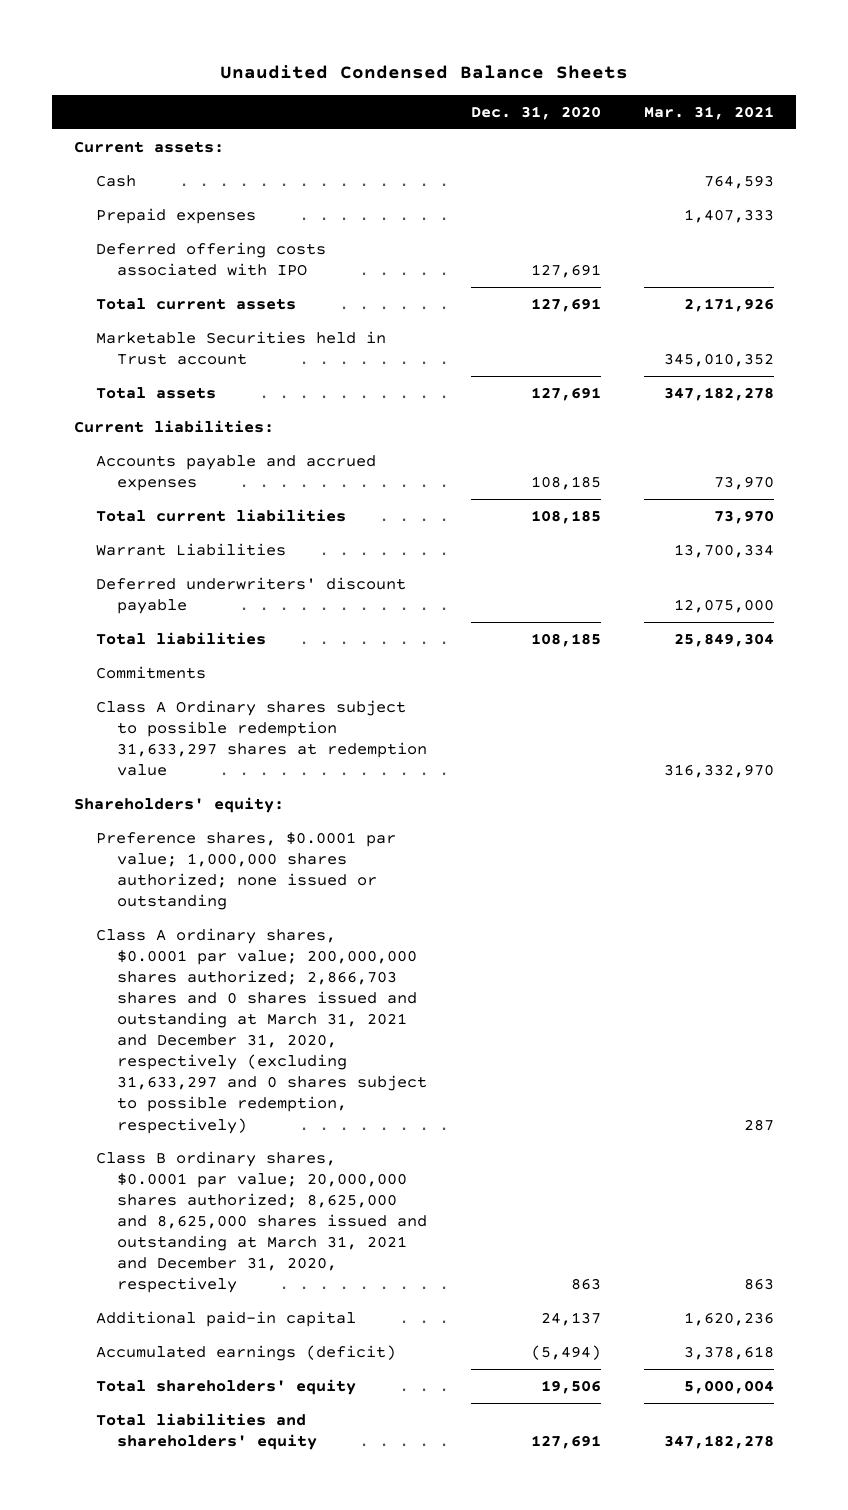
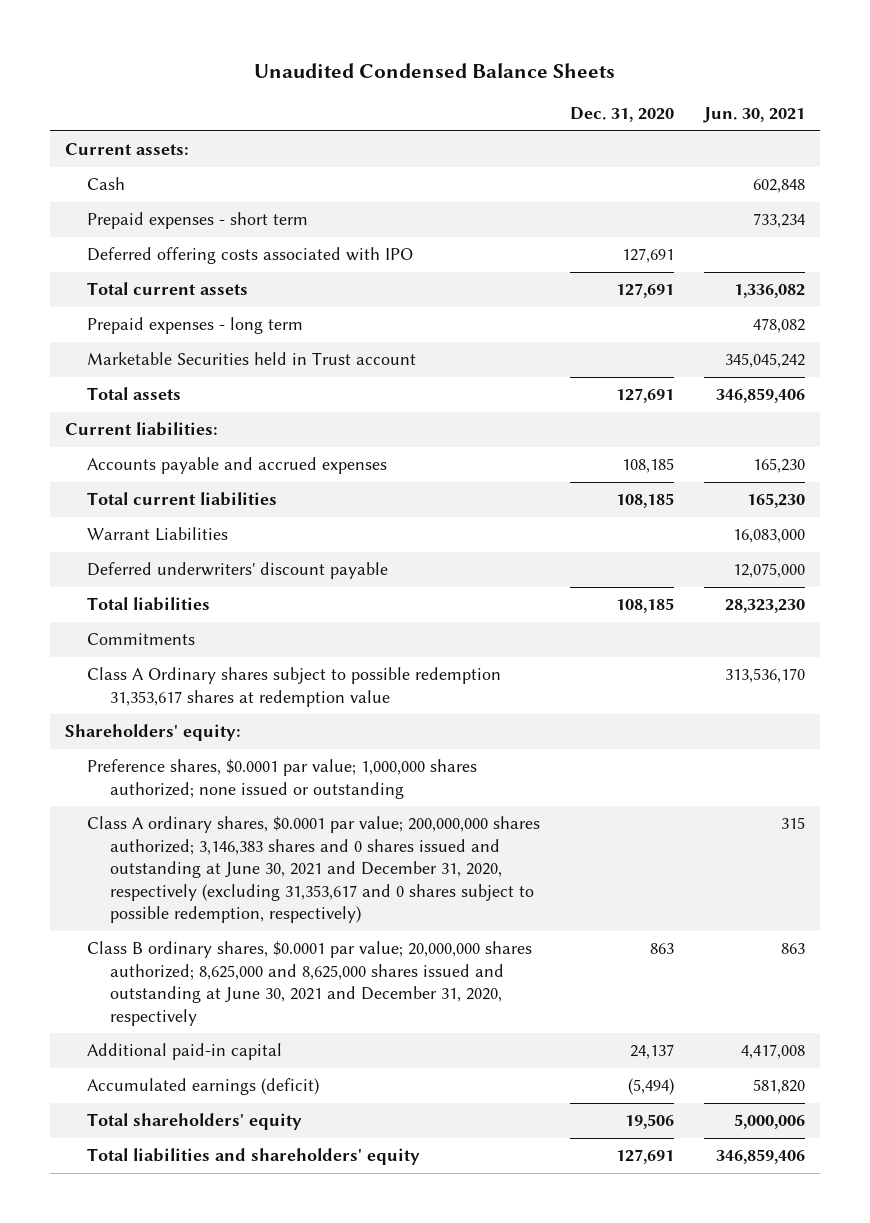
- | Dec. 31, 2020 | Mar. 31, 2021
+ | Dec. 31, 2020 | Jun. 30, 2021
- Prepaid expenses | | 1,407,333
+ Prepaid expenses - short term | | 733,234
+ Prepaid expenses - long term | | 478,082
- Class A Ordinary shares subject to possible redemption 31,633,297 shares at redemption value | | 316,332,970
+ Class A Ordinary shares subject to possible redemption 31,353,617 shares at redemption value | | 313,536,170
- Class A ordinary shares, $0.0001 par value; 200,000,000 shares authorized; 2,866,703 shares and 0 shares issued and outstanding at March 31, 2021 and December 31, 2020, respectively (excluding 31,633,297 and 0 shares subject to possible redemption, respectively) | | 287
- Class B ordinary shares, $0.0001 par value; 20,000,000 shares authorized; 8,625,000 and 8,625,000 shares issued and outstanding at March 31, 2021 and December 31, 2020, respectively | 863 | 863
+ Class A ordinary shares, $0.0001 par value; 200,000,000 shares authorized; 3,146,383 shares and 0 shares issued and outstanding at June 30, 2021 and December 31, 2020, respectively (excluding 31,353,617 and 0 shares subject to possible redemption, respectively) | | 315
+ Class B ordinary shares, $0.0001 par value; 20,000,000 shares authorized; 8,625,000 and 8,625,000 shares issued and outstanding at June 30, 2021 and December 31, 2020, respectively | 863 | 863

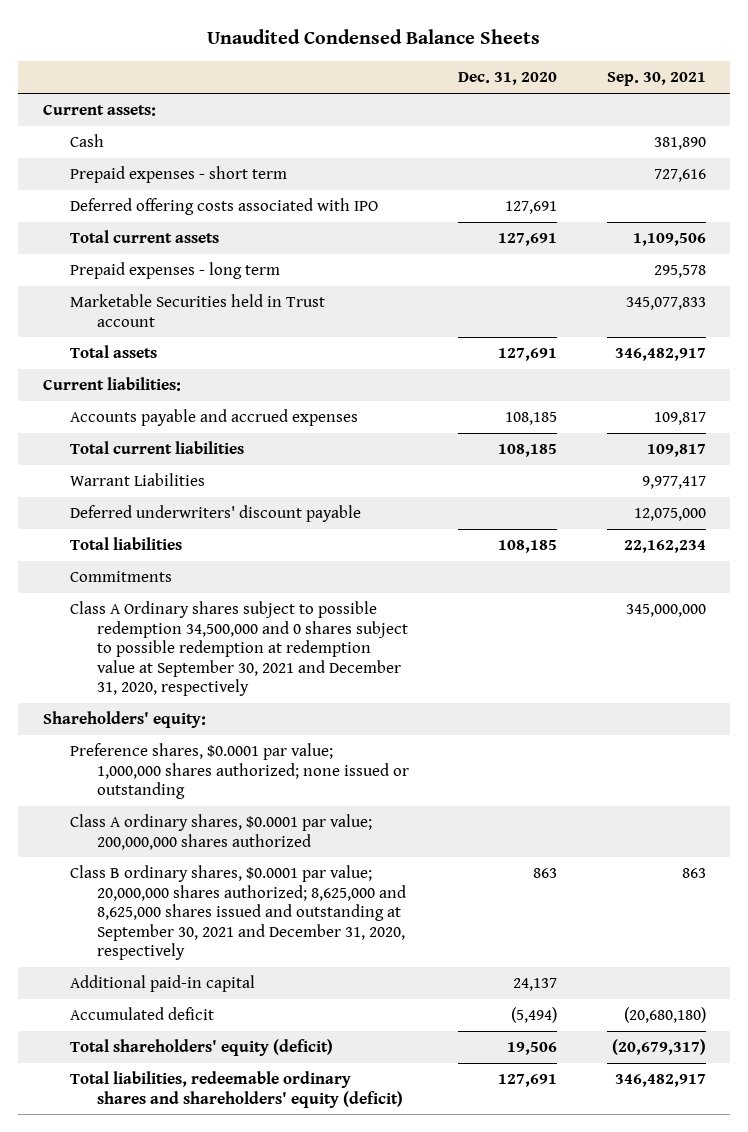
- | Dec. 31, 2020 | Jun. 30, 2021
+ | Dec. 31, 2020 | Sep. 30, 2021
- Class A Ordinary shares subject to possible redemption 31,353,617 shares at redemption value | | 313,536,170
+ Class A Ordinary shares subject to possible redemption 34,500,000 and 0 shares subject to possible redemption at redemption value at September 30, 2021 and December 31, 2020, respectively | | 345,000,000
- Class A ordinary shares, $0.0001 par value; 200,000,000 shares authorized; 3,146,383 shares and 0 shares issued and outstanding at June 30, 2021 and December 31, 2020, respectively (excluding 31,353,617 and 0 shares subject to possible redemption, respectively) | | 315
- Class B ordinary shares, $0.0001 par value; 20,000,000 shares authorized; 8,625,000 and 8,625,000 shares issued and outstanding at June 30, 2021 and December 31, 2020, respectively | 863 | 863
+ Class A ordinary shares, $0.0001 par value; 200,000,000 shares authorized
+ Class B ordinary shares, $0.0001 par value; 20,000,000 shares authorized; 8,625,000 and 8,625,000 shares issued and outstanding at September 30, 2021 and December 31, 2020, respectively | 863 | 863
- Accumulated earnings (deficit) | (5,494) | 581,820
- Total shareholders' equity | 19,506 | 5,000,006
- Total liabilities and shareholders' equity | 127,691 | 346,859,406
+ Accumulated deficit | (5,494) | (20,680,180)
+ Total shareholders' equity (deficit) | 19,506 | (20,679,317)
+ Total liabilities, redeemable ordinary shares and shareholders' equity (deficit) | 127,691 | 346,482,917

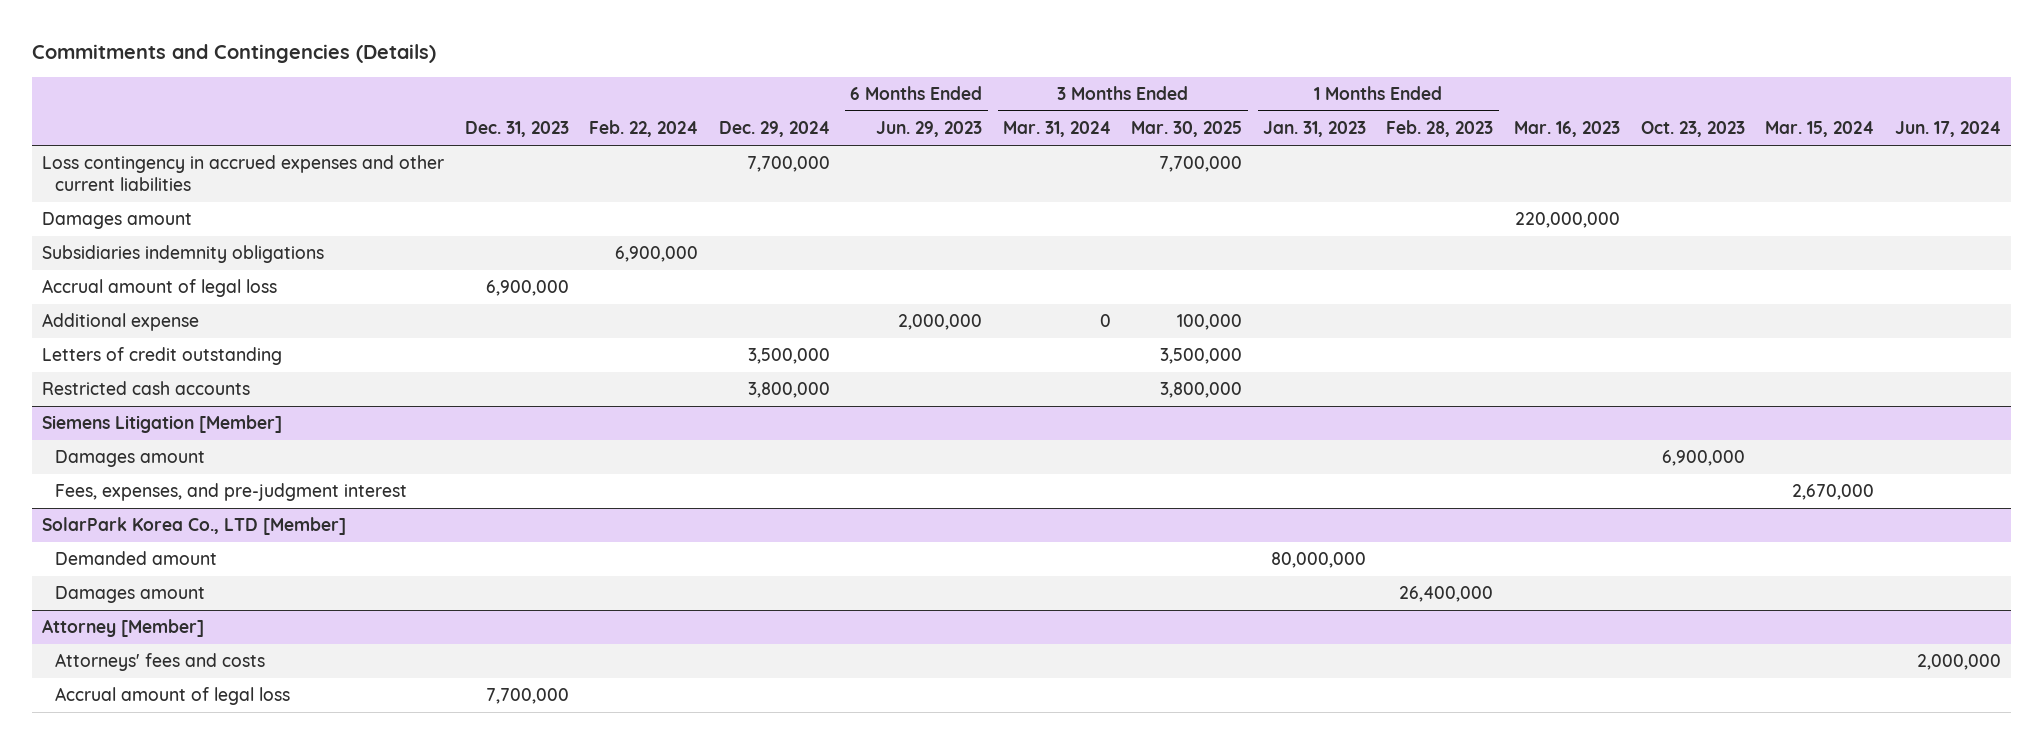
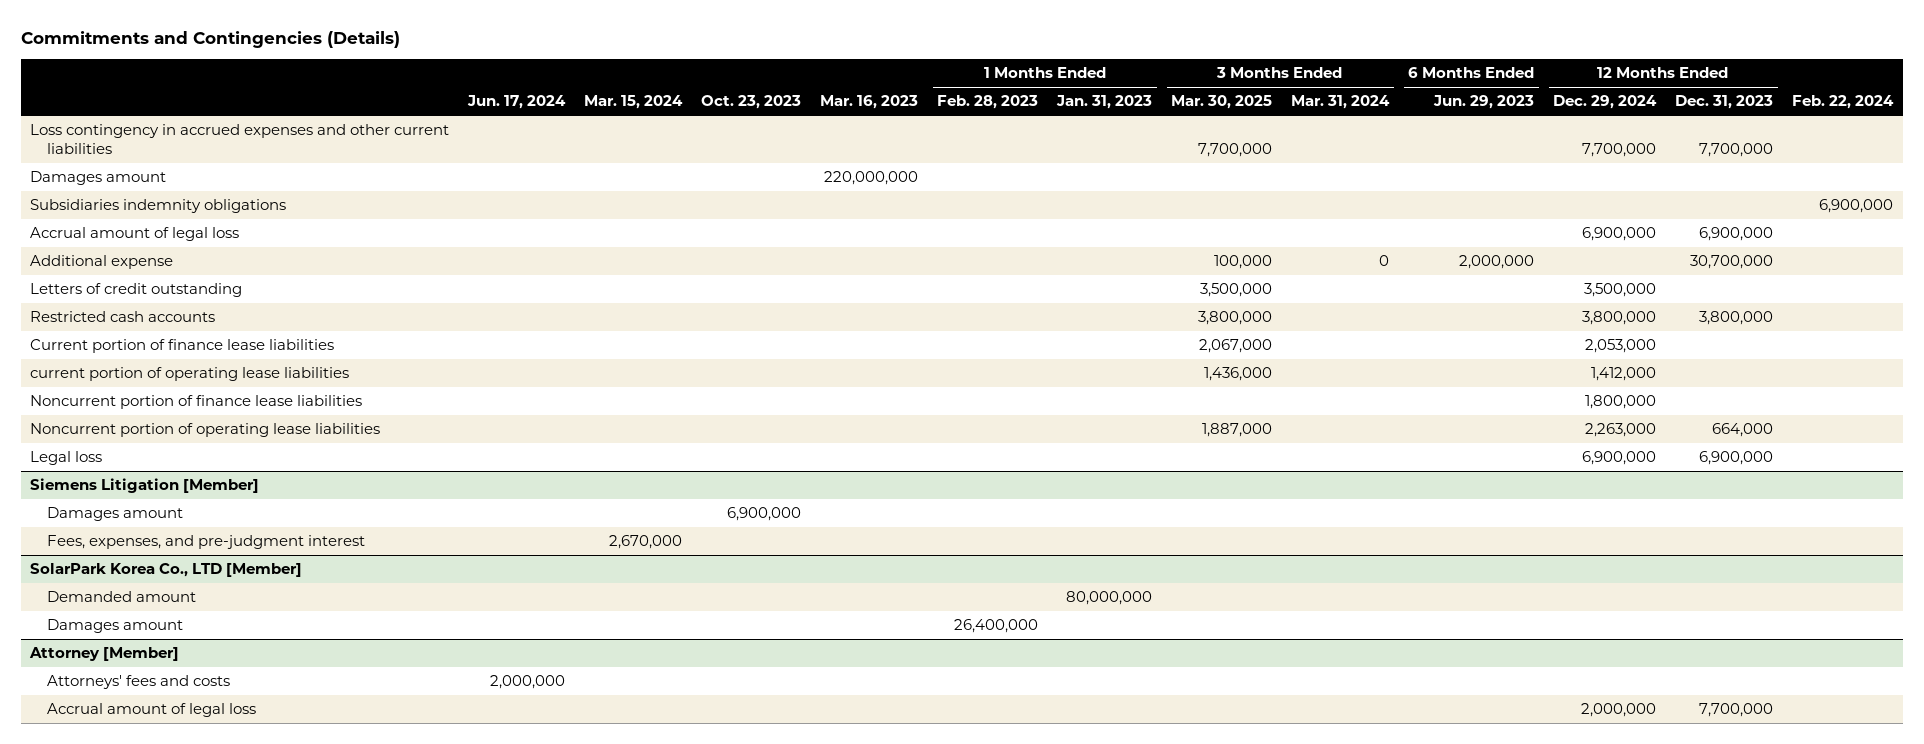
- | Dec. 31, 2023 | Feb. 22, 2024 | Dec. 29, 2024 | 6 Months Ended Jun. 29, 2023 | 3 Months Ended Mar. 31, 2024 | 3 Months Ended Mar. 30, 2025 | 1 Months Ended Jan. 31, 2023 | 1 Months Ended Feb. 28, 2023 | Mar. 16, 2023 | Oct. 23, 2023 | Mar. 15, 2024 | Jun. 17, 2024
+ | Jun. 17, 2024 | Mar. 15, 2024 | Oct. 23, 2023 | Mar. 16, 2023 | 1 Months Ended Feb. 28, 2023 | 1 Months Ended Jan. 31, 2023 | 3 Months Ended Mar. 30, 2025 | 3 Months Ended Mar. 31, 2024 | 6 Months Ended Jun. 29, 2023 | 12 Months Ended Dec. 29, 2024 | 12 Months Ended Dec. 31, 2023 | Feb. 22, 2024
+ Current portion of finance lease liabilities | | | | | | | 2,067,000 | | | 2,053,000 | |
+ current portion of operating lease liabilities | | | | | | | 1,436,000 | | | 1,412,000 | |
+ Noncurrent portion of finance lease liabilities | | | | | | | | | | 1,800,000 | |
+ Noncurrent portion of operating lease liabilities | | | | | | | 1,887,000 | | | 2,263,000 | 664,000 |
+ Legal loss | | | | | | | | | | 6,900,000 | 6,900,000 |

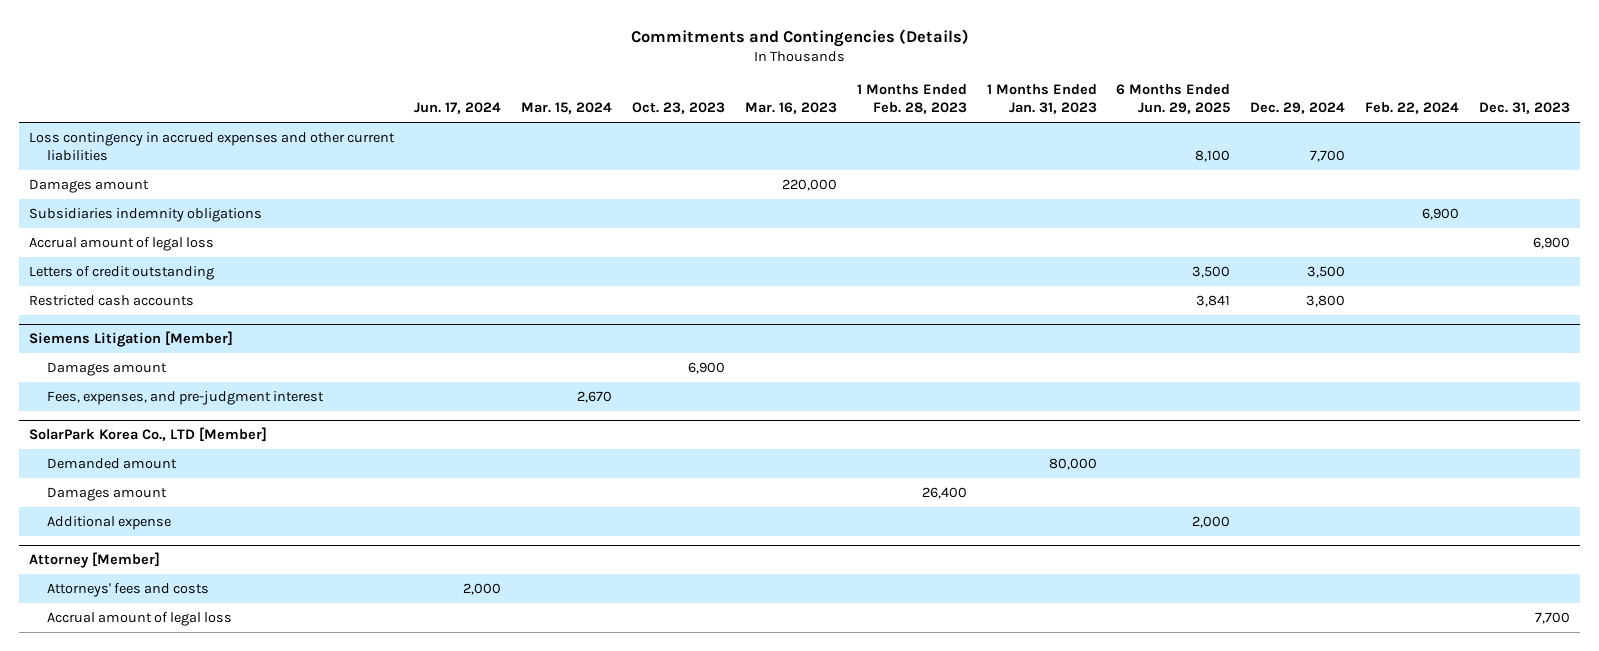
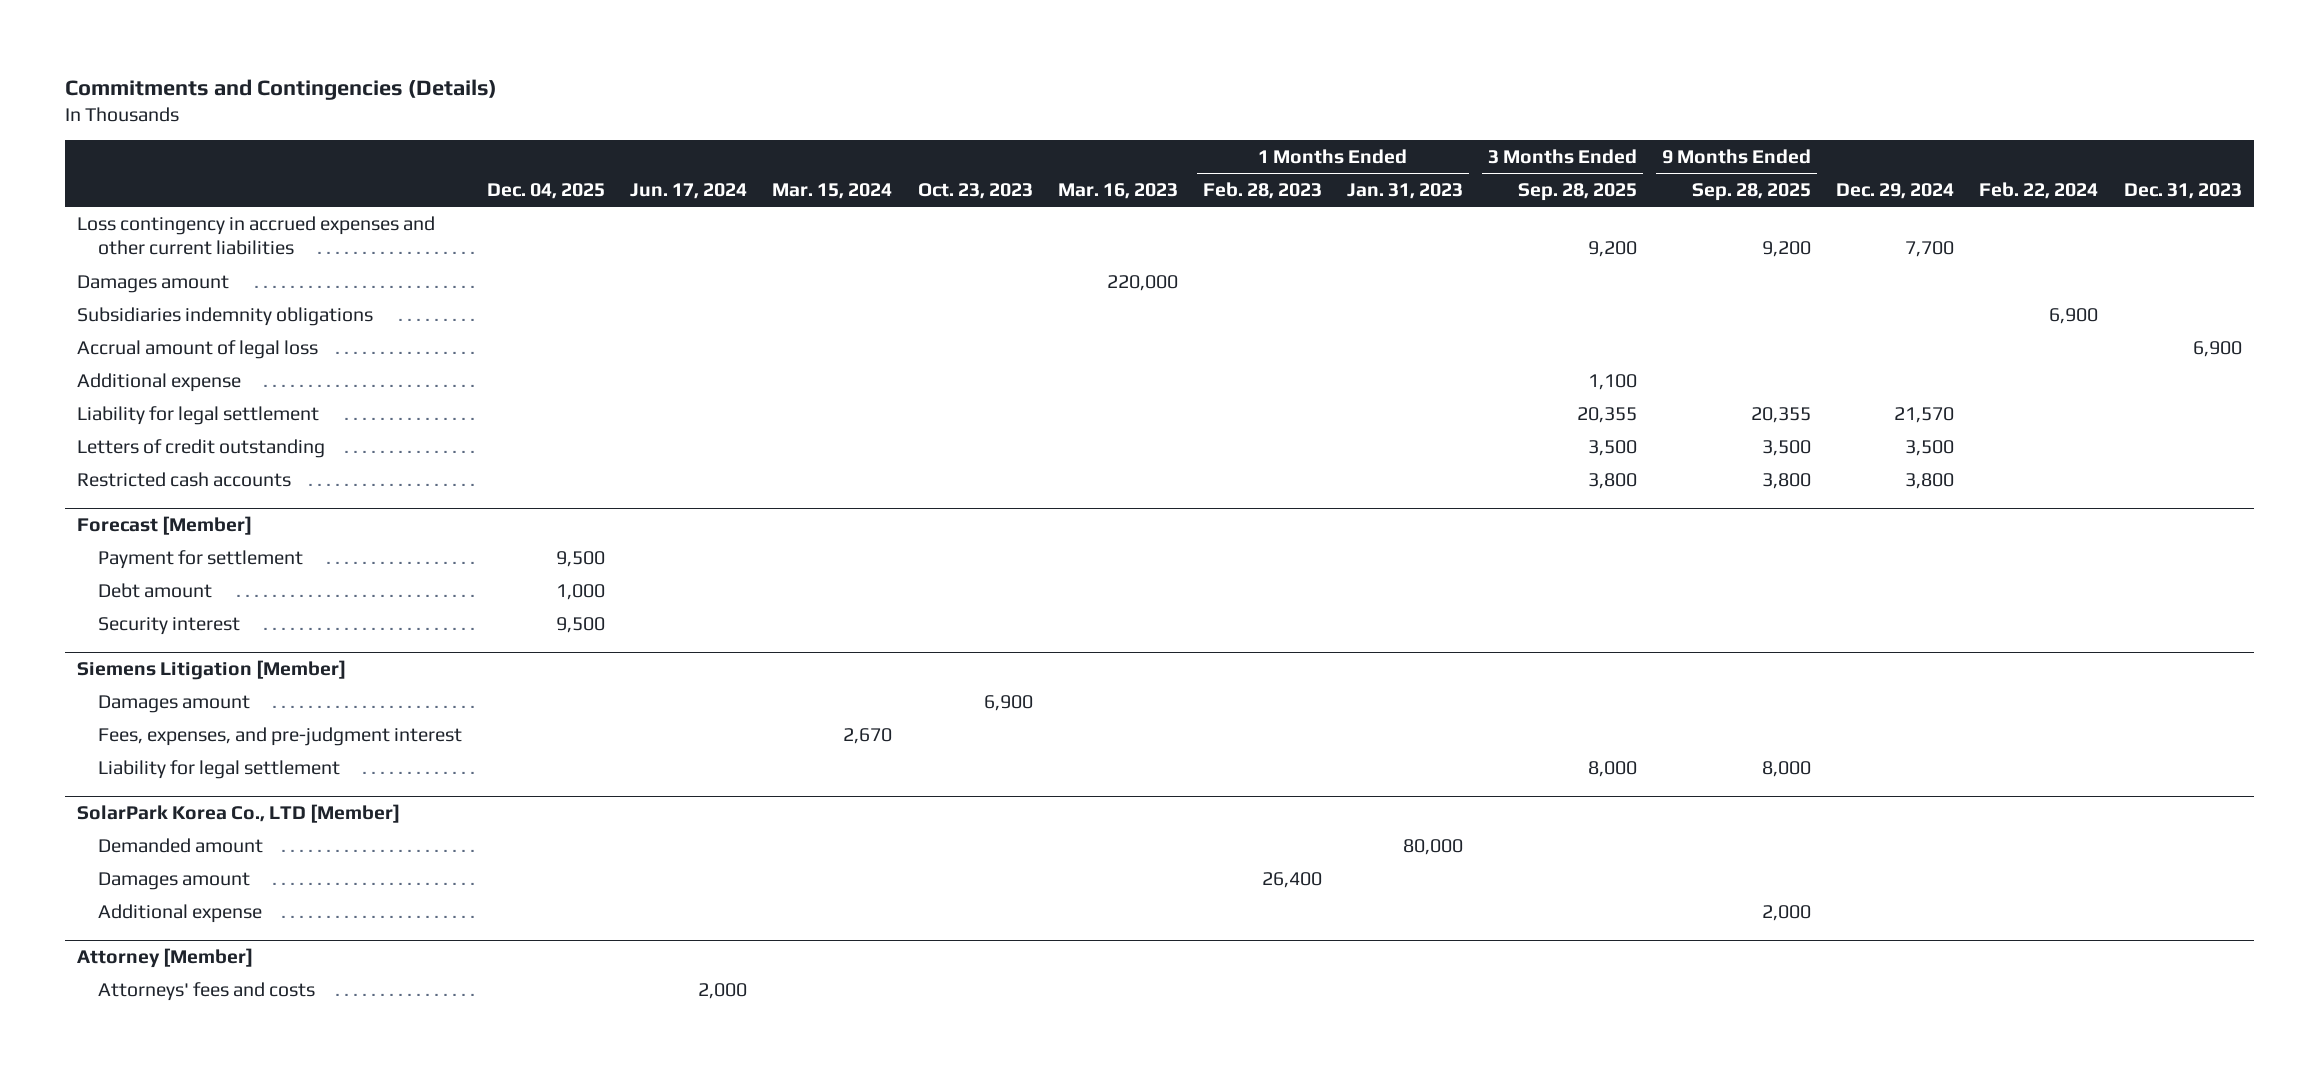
- | Jun. 17, 2024 | Mar. 15, 2024 | Oct. 23, 2023 | Mar. 16, 2023 | 1 Months Ended Feb. 28, 2023 | 1 Months Ended Jan. 31, 2023 | 6 Months Ended Jun. 29, 2025 | Dec. 29, 2024 | Feb. 22, 2024 | Dec. 31, 2023
+ | Dec. 04, 2025 | Jun. 17, 2024 | Mar. 15, 2024 | Oct. 23, 2023 | Mar. 16, 2023 | 1 Months Ended Feb. 28, 2023 | 1 Months Ended Jan. 31, 2023 | 3 Months Ended Sep. 28, 2025 | 9 Months Ended Sep. 28, 2025 | Dec. 29, 2024 | Feb. 22, 2024 | Dec. 31, 2023
+ Additional expense | | | | | | | | 1,100 | | | |
+ Liability for legal settlement | | | | | | | | 20,355 | 20,355 | 21,570 | |
+ Forecast [Member]
+ Payment for settlement | 9,500 | | | | | | | | | | |
+ Debt amount | 1,000 | | | | | | | | | | |
+ Security interest | 9,500 | | | | | | | | | | |
@ Siemens Litigation [Member]
+ Liability for legal settlement | | | | | | | | 8,000 | 8,000 | | |
@ Attorney [Member]
- Accrual amount of legal loss | | | | | | | | | | 7,700

